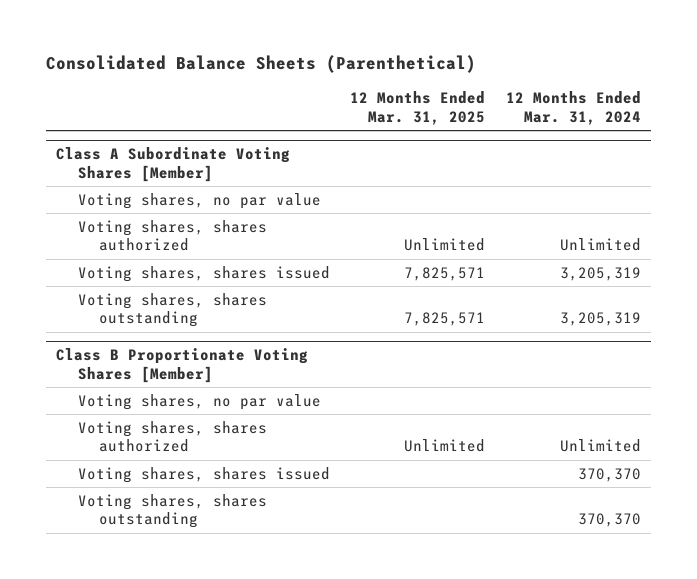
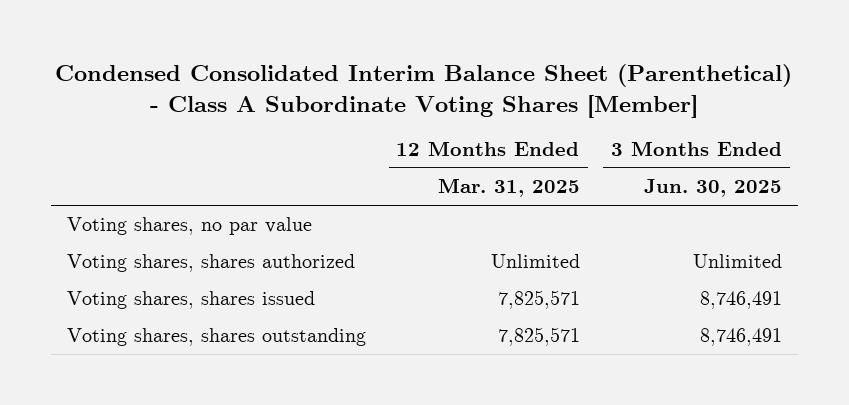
- Consolidated Balance Sheets (Parenthetical)
+ Condensed Consolidated Interim Balance Sheet (Parenthetical) - Class A Subordinate Voting Shares [Member]
- | 12 Months Ended Mar. 31, 2025 | 12 Months Ended Mar. 31, 2024
+ | 12 Months Ended Mar. 31, 2025 | 3 Months Ended Jun. 30, 2025
- Class A Subordinate Voting Shares [Member]
- Class B Proportionate Voting Shares [Member]
- Voting shares, no par value
- Voting shares, shares authorized | Unlimited | Unlimited
- Voting shares, shares issued | | 370,370
- Voting shares, shares outstanding | | 370,370

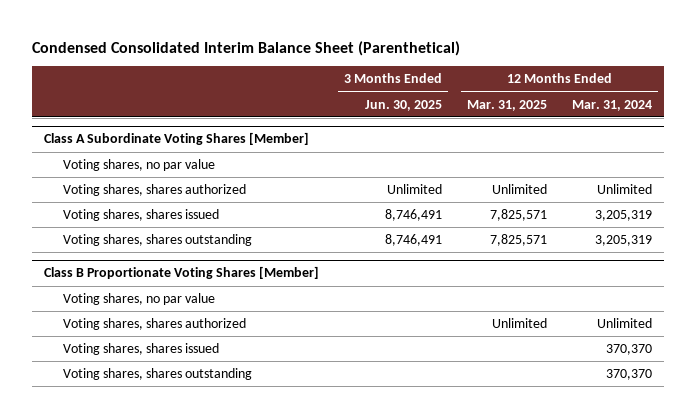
- Condensed Consolidated Interim Balance Sheet (Parenthetical) - Class A Subordinate Voting Shares [Member]
+ Condensed Consolidated Interim Balance Sheet (Parenthetical)
- | 12 Months Ended Mar. 31, 2025 | 3 Months Ended Jun. 30, 2025
+ | 3 Months Ended Jun. 30, 2025 | 12 Months Ended Mar. 31, 2025 | 12 Months Ended Mar. 31, 2024
+ Class A Subordinate Voting Shares [Member]
+ Class B Proportionate Voting Shares [Member]
+ Voting shares, no par value
+ Voting shares, shares authorized | | Unlimited | Unlimited
+ Voting shares, shares issued | | | 370,370
+ Voting shares, shares outstanding | | | 370,370

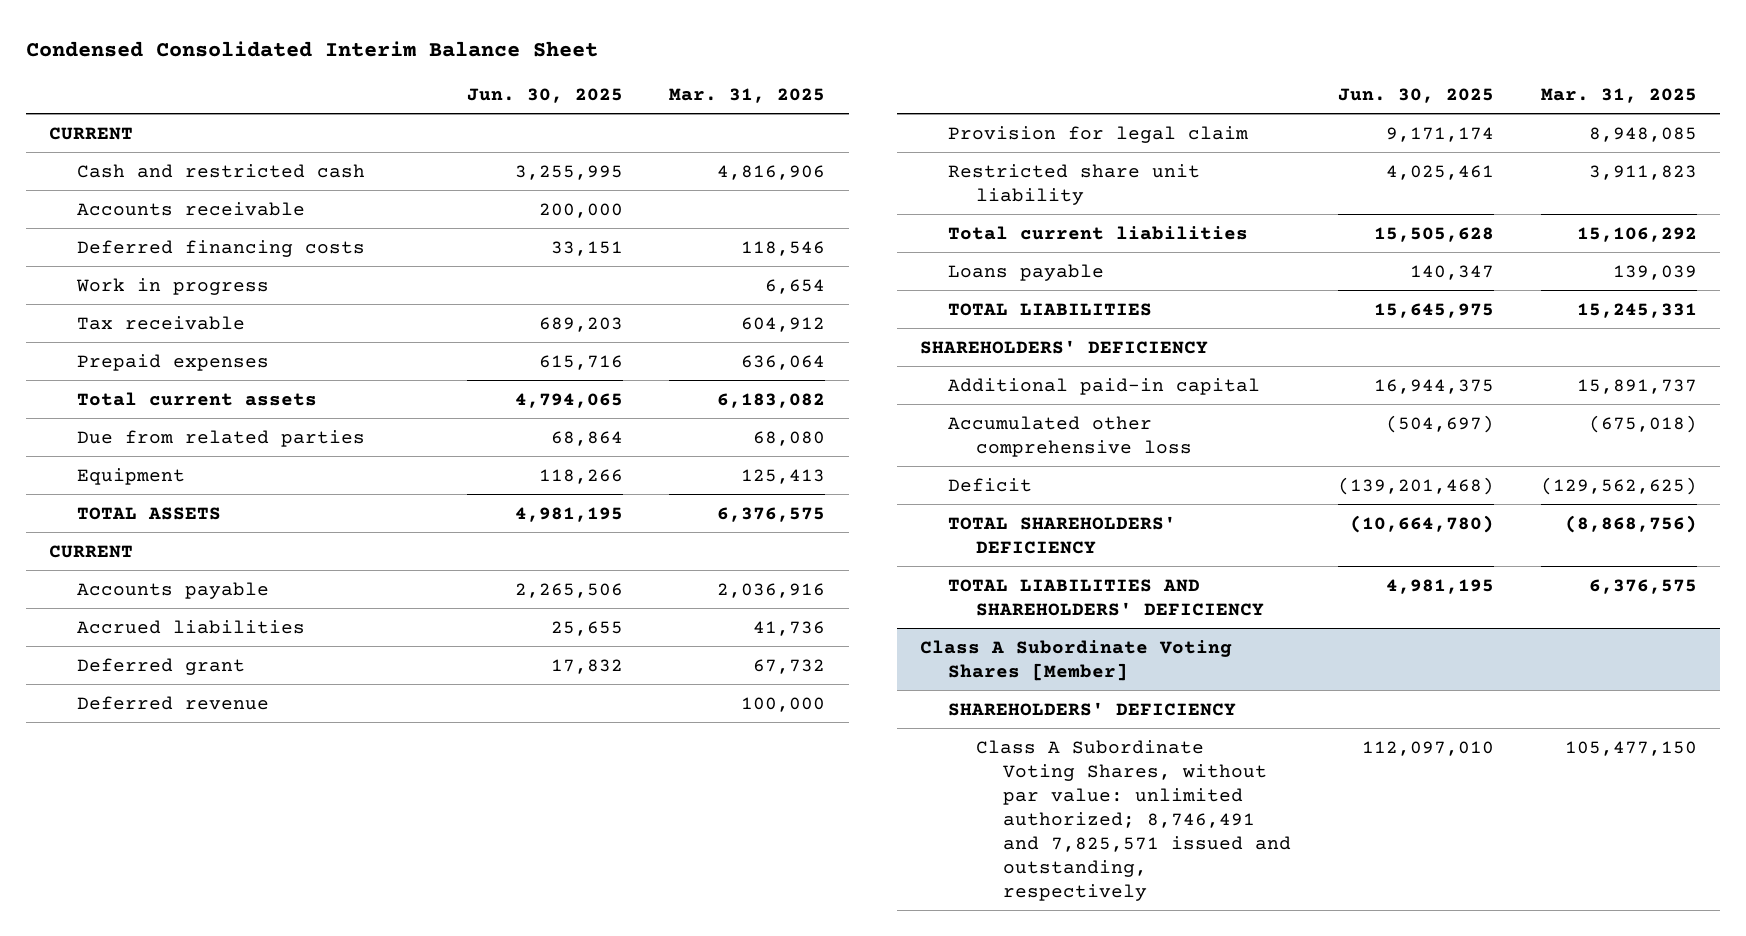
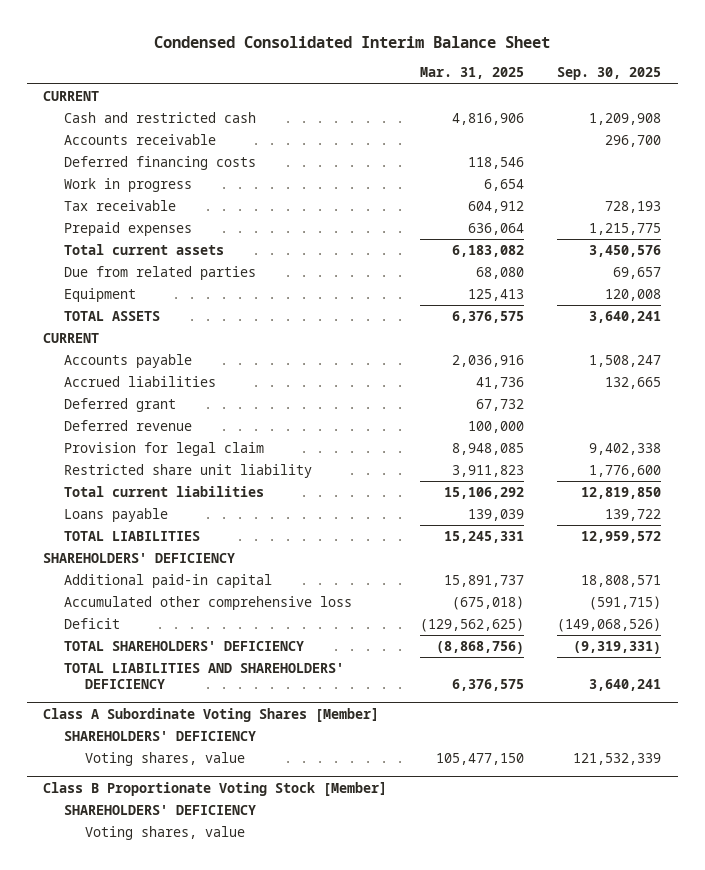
- | Jun. 30, 2025 | Mar. 31, 2025
+ | Mar. 31, 2025 | Sep. 30, 2025
@ Class A Subordinate Voting Shares [Member]
- Class A Subordinate Voting Shares, without par value: unlimited authorized; 8,746,491 and 7,825,571 issued and outstanding, respectively | 112,097,010 | 105,477,150
+ Voting shares, value | 105,477,150 | 121,532,339
+ Class B Proportionate Voting Stock [Member]
+ SHAREHOLDERS' DEFICIENCY
+ Voting shares, value

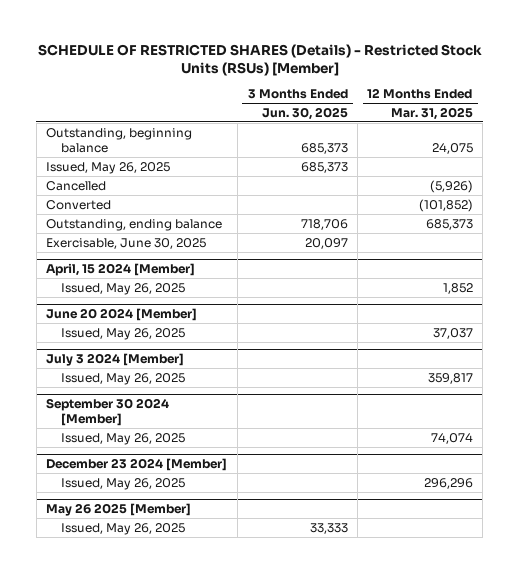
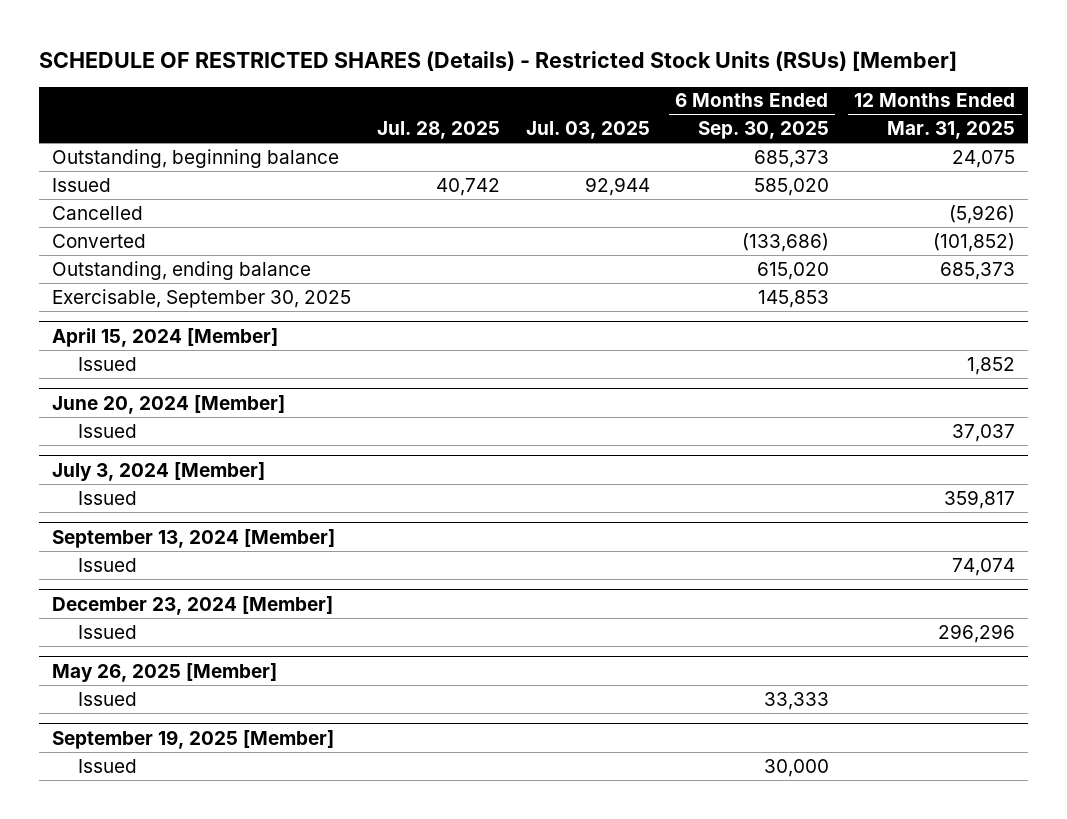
- | 3 Months Ended Jun. 30, 2025 | 12 Months Ended Mar. 31, 2025
+ | Jul. 28, 2025 | Jul. 03, 2025 | 6 Months Ended Sep. 30, 2025 | 12 Months Ended Mar. 31, 2025
- Issued, May 26, 2025 | 685,373 |
+ Issued | 40,742 | 92,944 | 585,020 |
- Exercisable, June 30, 2025 | 20,097 |
- April, 15 2024 [Member]
- Issued, May 26, 2025 | | 1,852
- June 20 2024 [Member]
- Issued, May 26, 2025 | | 37,037
- July 3 2024 [Member]
- Issued, May 26, 2025 | | 359,817
- September 30 2024 [Member]
- Issued, May 26, 2025 | | 74,074
- December 23 2024 [Member]
- Issued, May 26, 2025 | | 296,296
- May 26 2025 [Member]
- Issued, May 26, 2025 | 33,333 |
+ Exercisable, September 30, 2025 | | | 145,853 |
+ April 15, 2024 [Member]
+ Issued | | | | 1,852
+ June 20, 2024 [Member]
+ Issued | | | | 37,037
+ July 3, 2024 [Member]
+ Issued | | | | 359,817
+ September 13, 2024 [Member]
+ Issued | | | | 74,074
+ December 23, 2024 [Member]
+ Issued | | | | 296,296
+ May 26, 2025 [Member]
+ Issued | | | 33,333 |
+ September 19, 2025 [Member]
+ Issued | | | 30,000 |

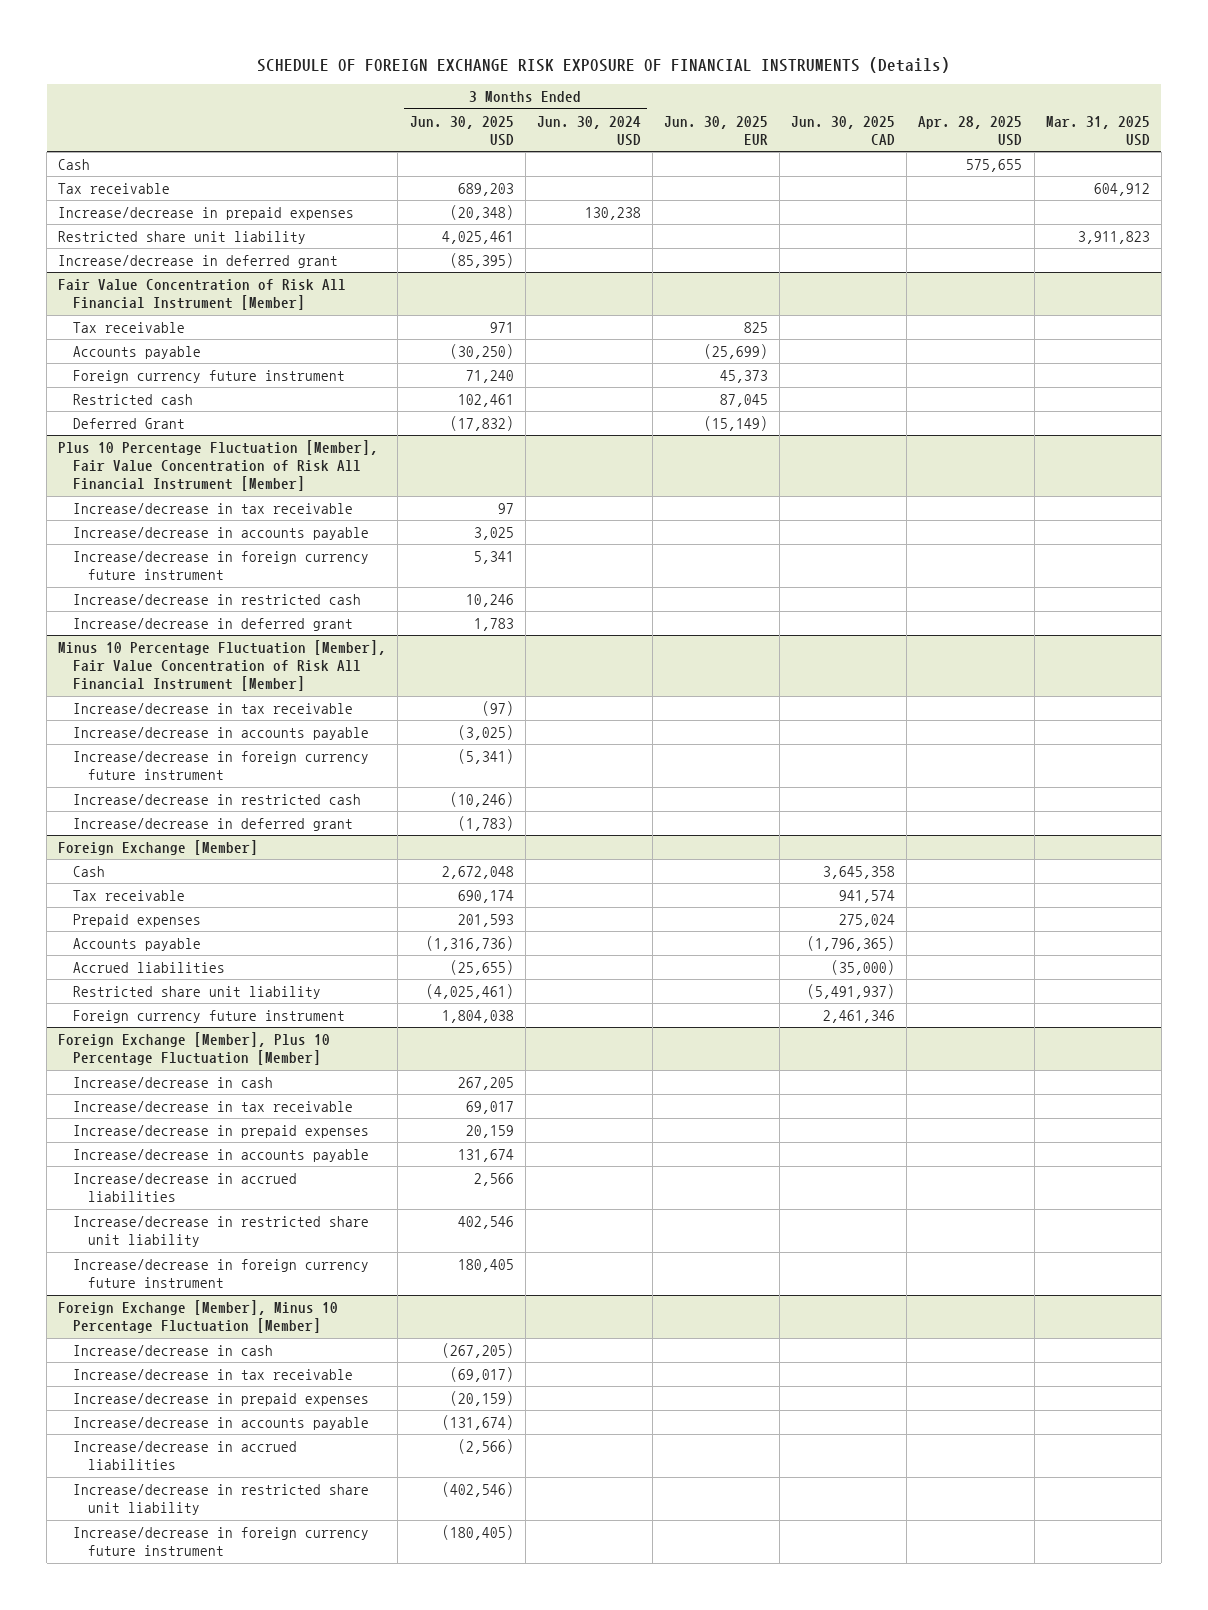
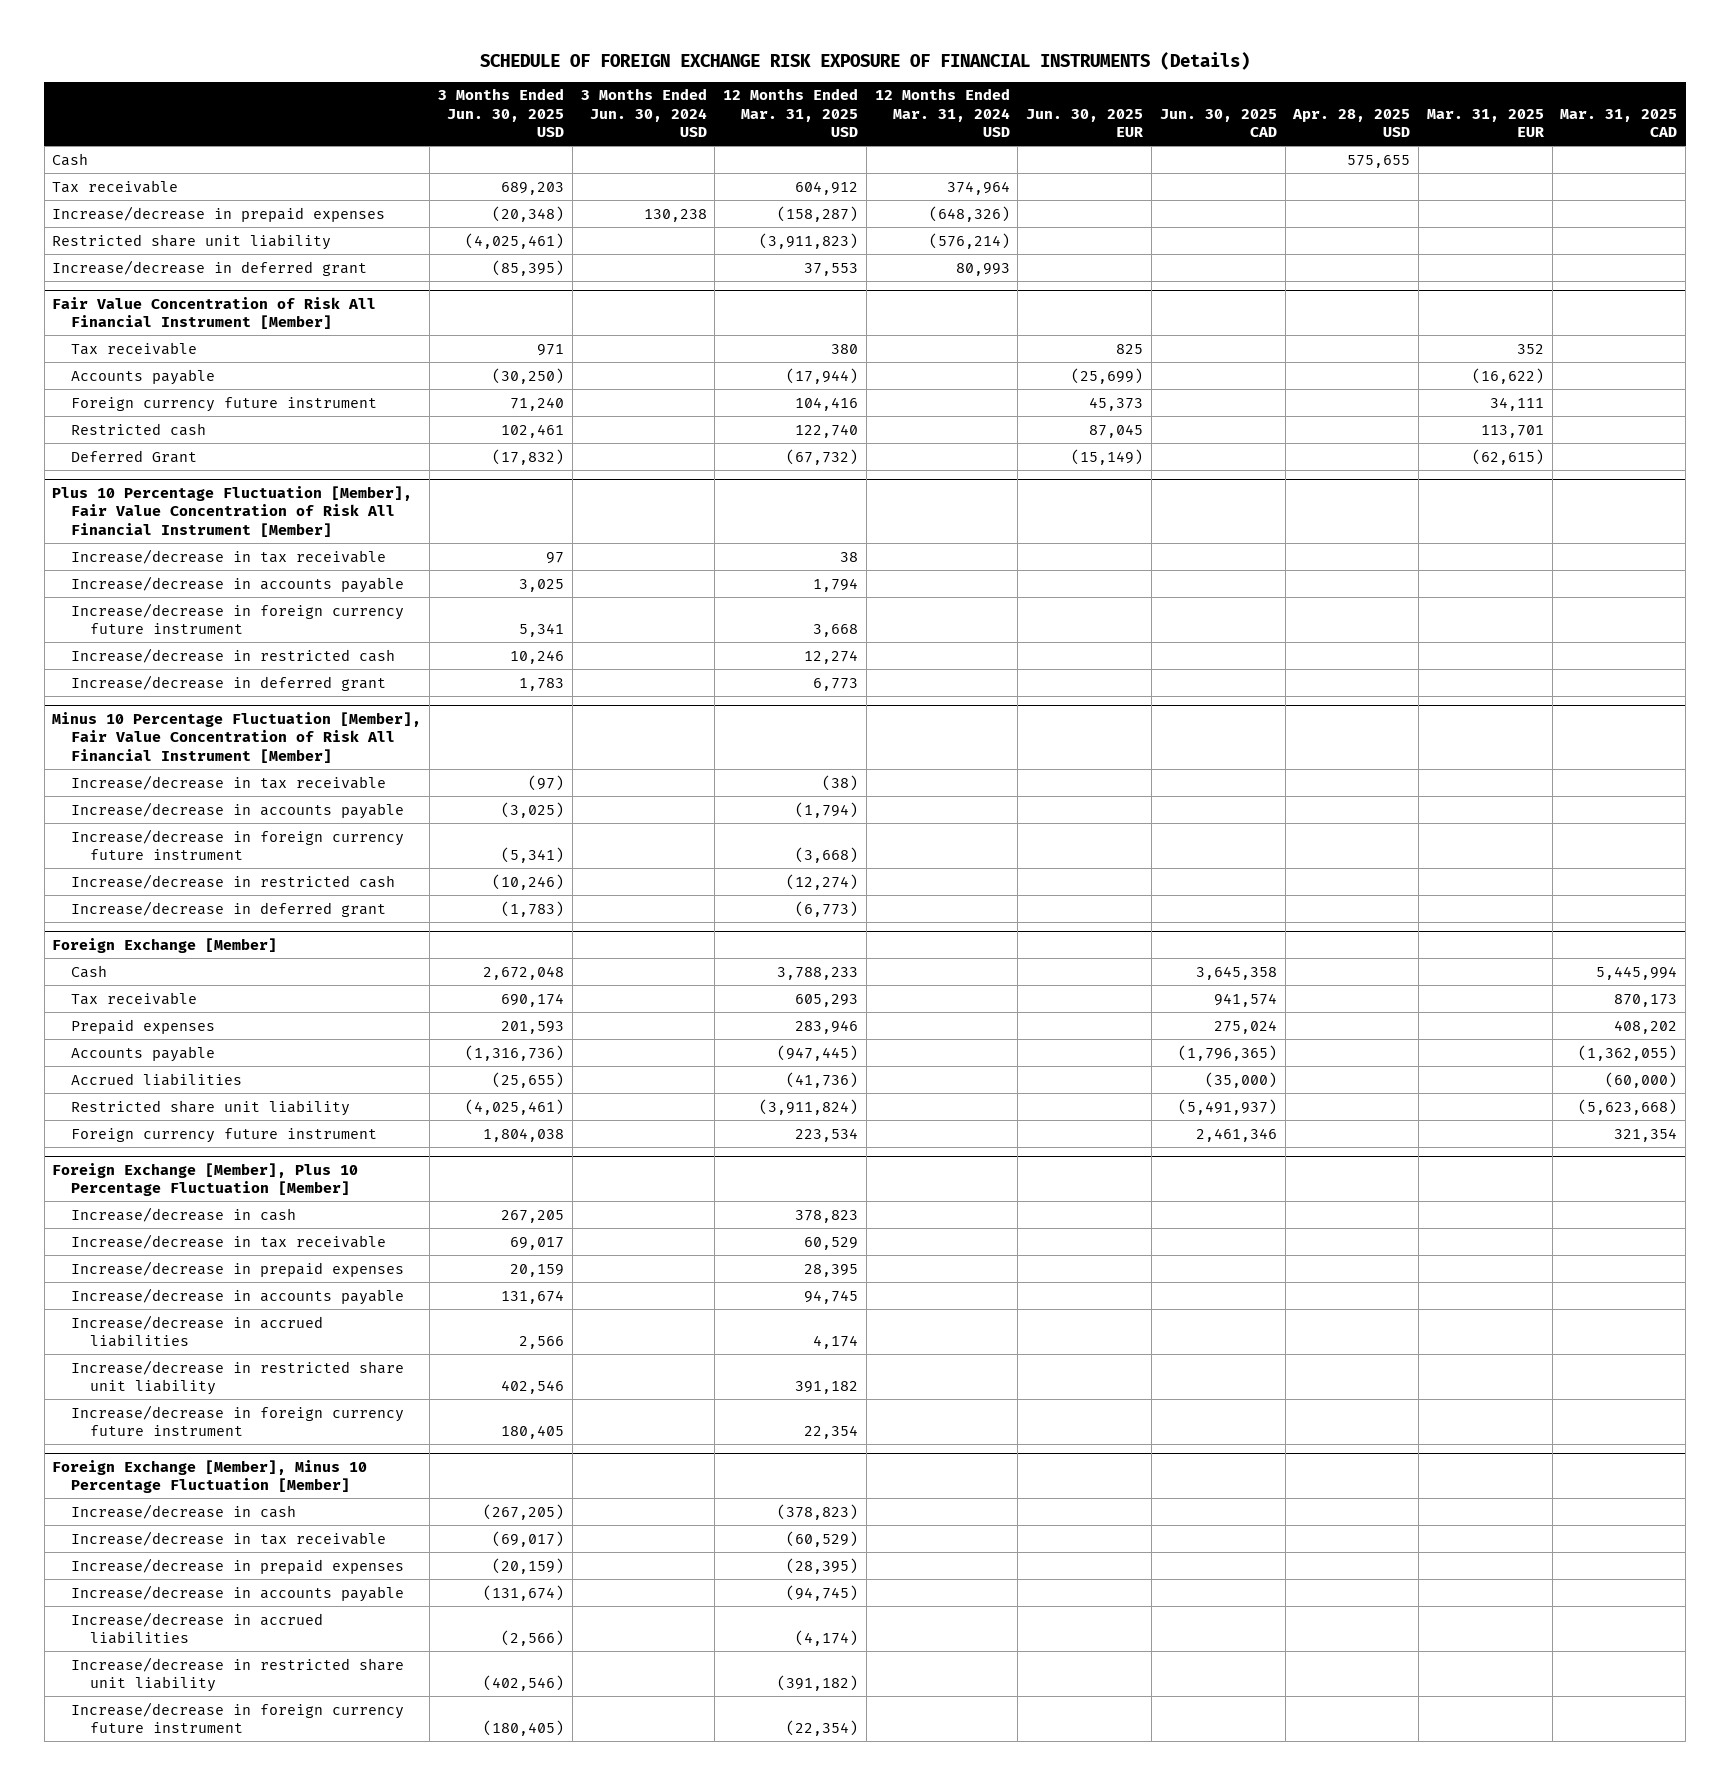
- | 3 Months Ended Jun. 30, 2025 USD | 3 Months Ended Jun. 30, 2024 USD | Jun. 30, 2025 EUR | Jun. 30, 2025 CAD | Apr. 28, 2025 USD | Mar. 31, 2025 USD
+ | 3 Months Ended Jun. 30, 2025 USD | 3 Months Ended Jun. 30, 2024 USD | 12 Months Ended Mar. 31, 2025 USD | 12 Months Ended Mar. 31, 2024 USD | Jun. 30, 2025 EUR | Jun. 30, 2025 CAD | Apr. 28, 2025 USD | Mar. 31, 2025 EUR | Mar. 31, 2025 CAD
- Restricted share unit liability | 4,025,461 | | | | | 3,911,823
+ Restricted share unit liability | (4,025,461) | | (3,911,823) | (576,214) | | | | |

